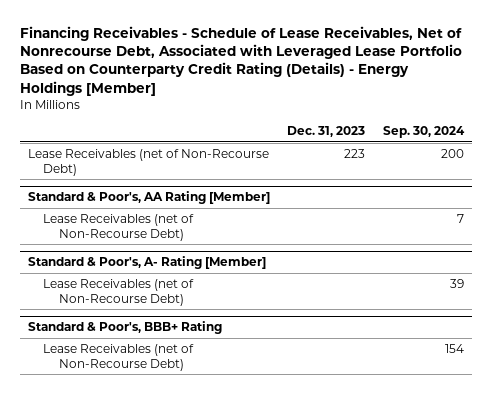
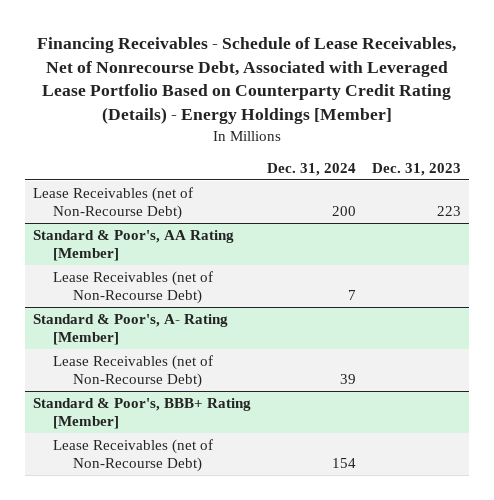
- | Dec. 31, 2023 | Sep. 30, 2024
+ | Dec. 31, 2024 | Dec. 31, 2023
- Standard & Poor's, BBB+ Rating
+ Standard & Poor's, BBB+ Rating [Member]

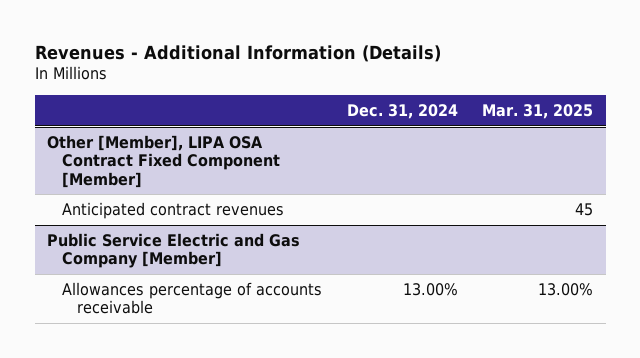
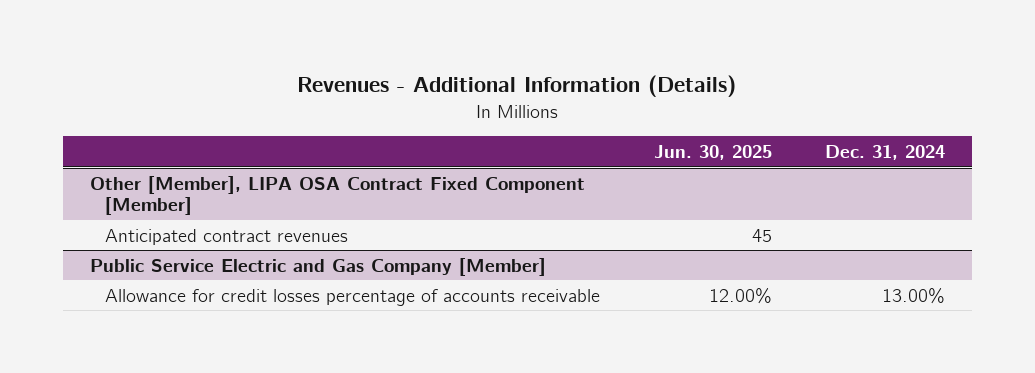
- | Dec. 31, 2024 | Mar. 31, 2025
+ | Jun. 30, 2025 | Dec. 31, 2024
@ Public Service Electric and Gas Company [Member]
- Allowances percentage of accounts receivable | 13.00% | 13.00%
+ Allowance for credit losses percentage of accounts receivable | 12.00% | 13.00%

